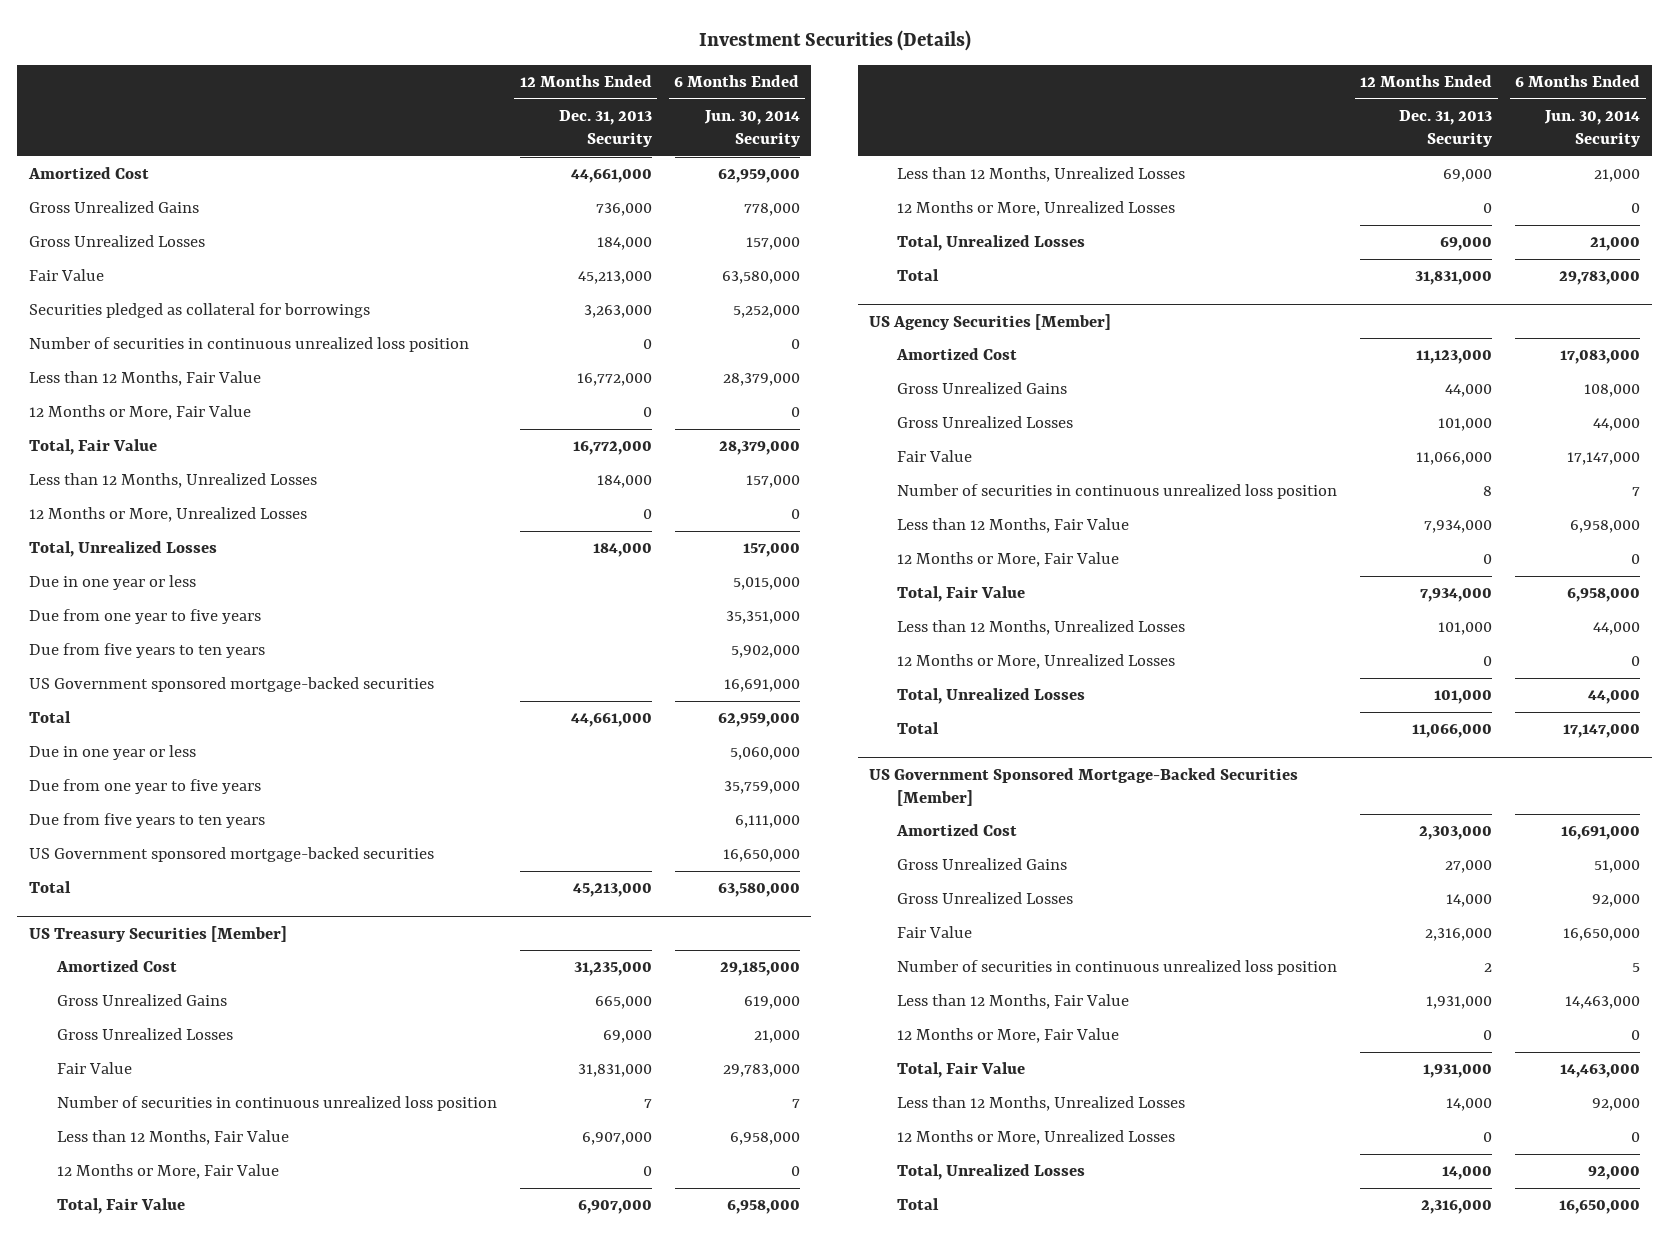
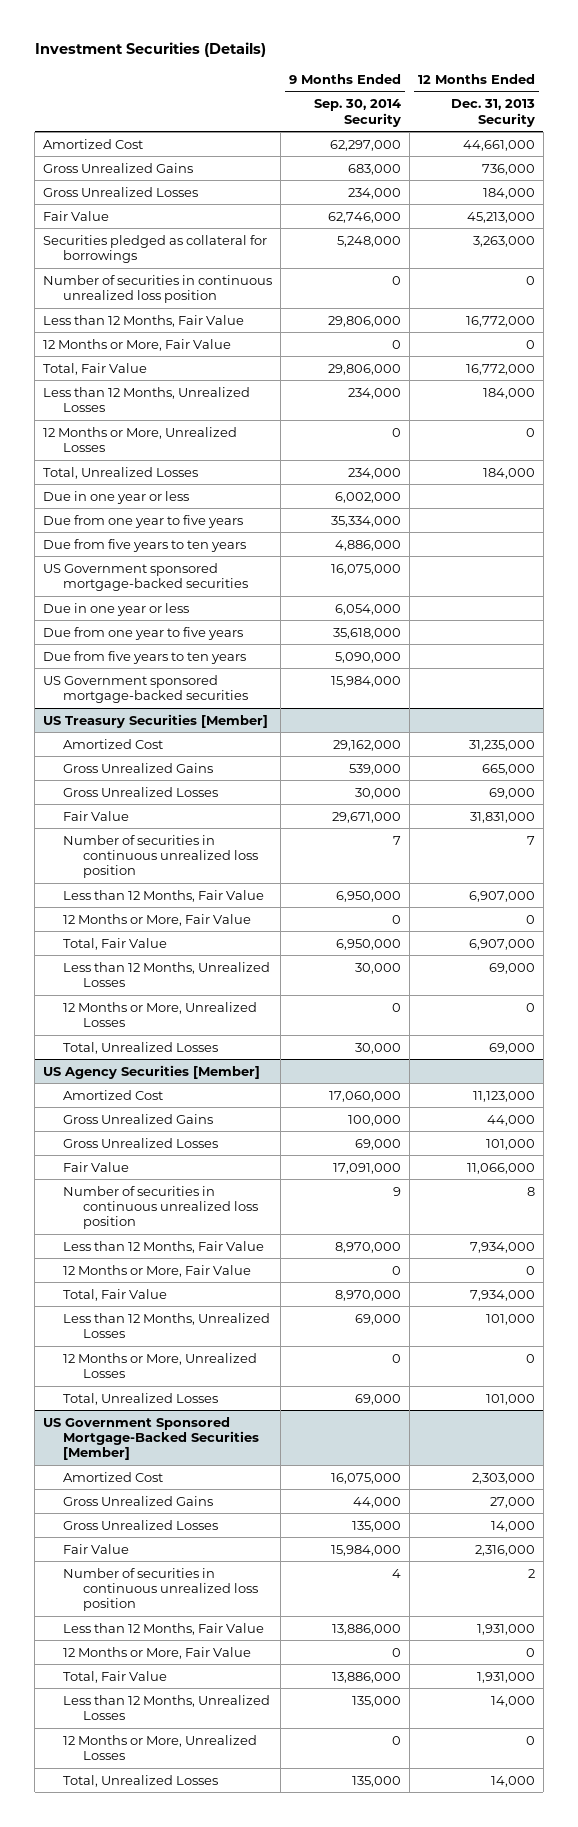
- | 12 Months Ended Dec. 31, 2013 Security | 6 Months Ended Jun. 30, 2014 Security
+ | 9 Months Ended Sep. 30, 2014 Security | 12 Months Ended Dec. 31, 2013 Security
- Total | 44,661,000 | 62,959,000
- Total | 45,213,000 | 63,580,000
@ US Treasury Securities [Member]
- Total | 31,831,000 | 29,783,000
@ US Agency Securities [Member]
- Total | 11,066,000 | 17,147,000
@ US Government Sponsored Mortgage-Backed Securities [Member]
- Total | 2,316,000 | 16,650,000

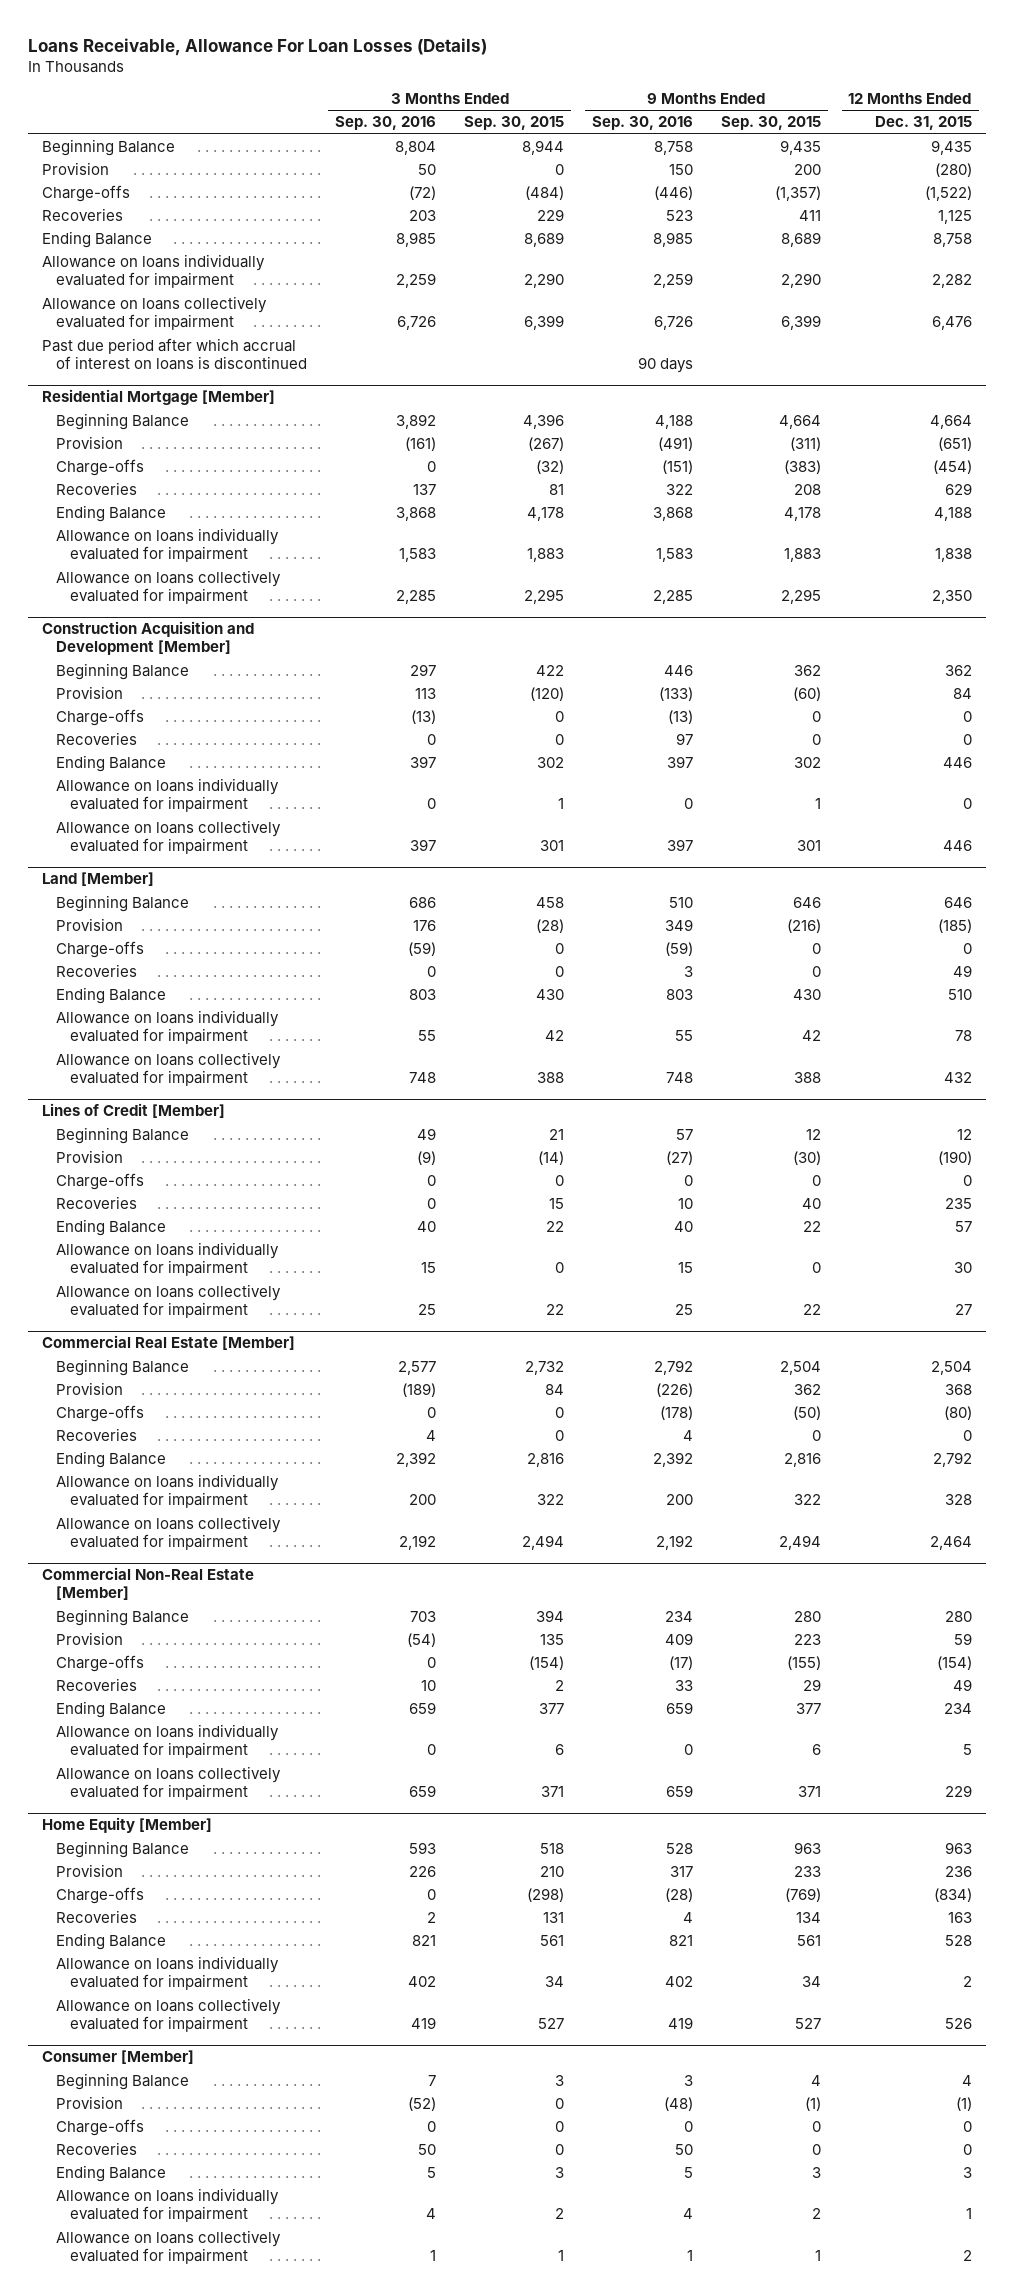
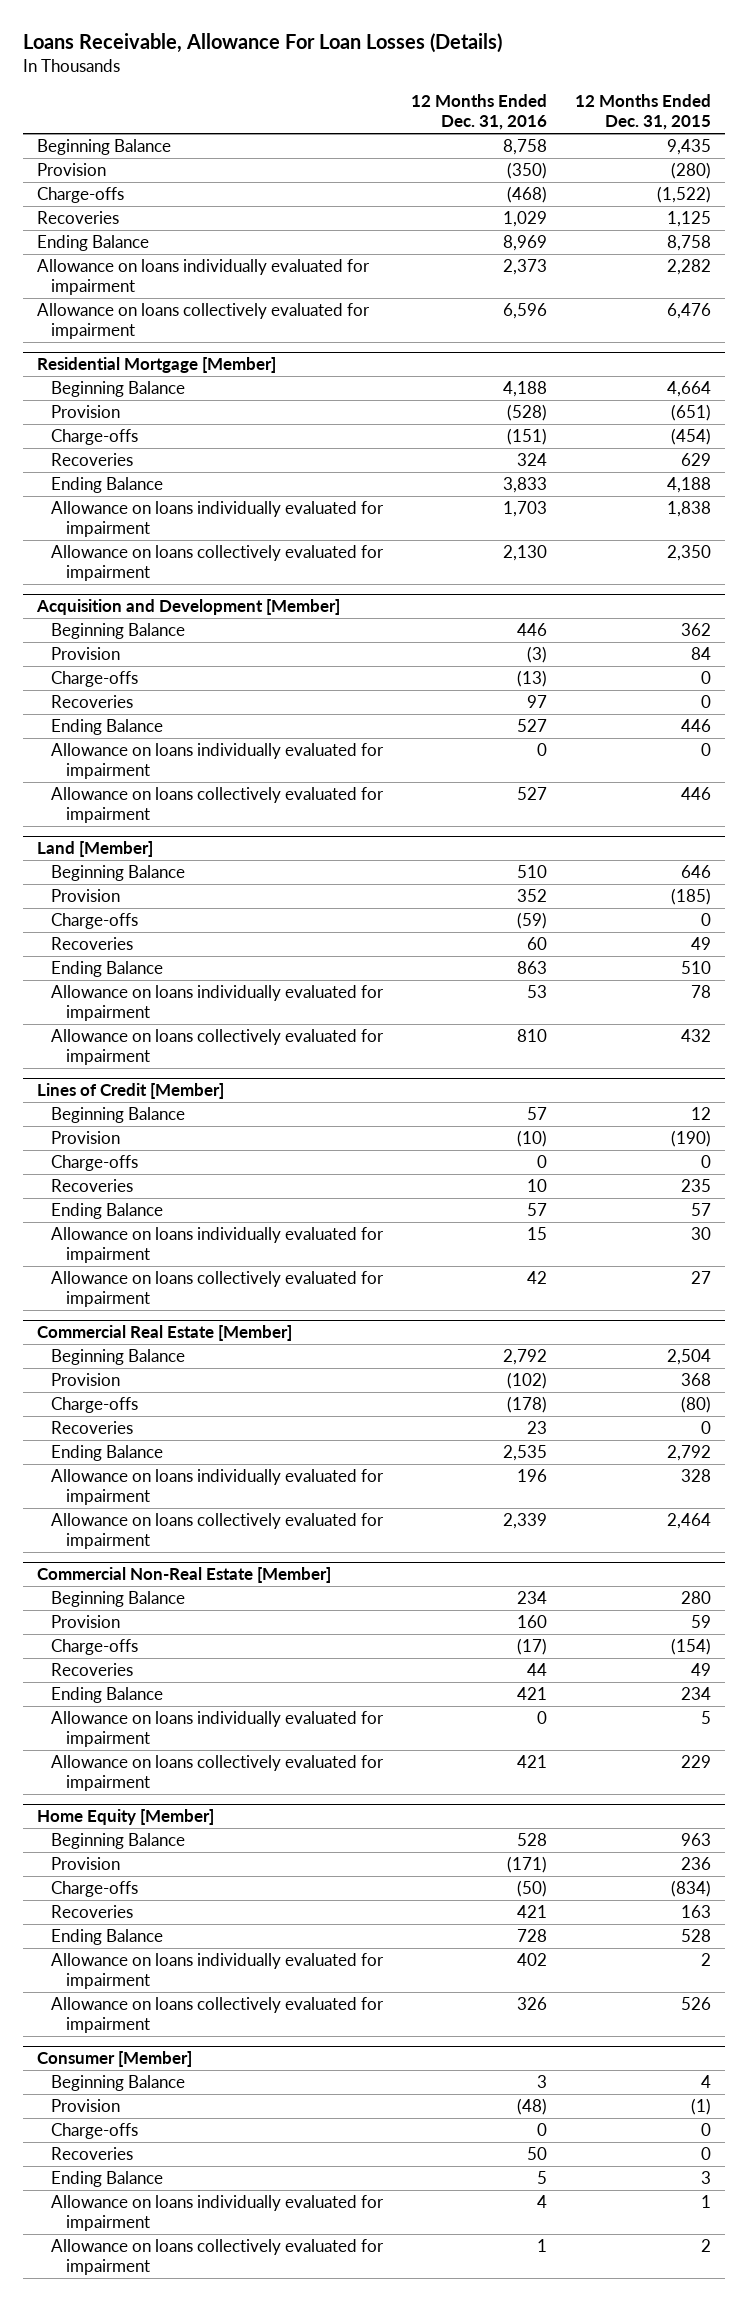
- | 3 Months Ended Sep. 30, 2016 | 3 Months Ended Sep. 30, 2015 | 9 Months Ended Sep. 30, 2016 | 9 Months Ended Sep. 30, 2015 | 12 Months Ended Dec. 31, 2015
+ | 12 Months Ended Dec. 31, 2016 | 12 Months Ended Dec. 31, 2015
- Past due period after which accrual of interest on loans is discontinued | | | 90 days | |
- Construction Acquisition and Development [Member]
+ Acquisition and Development [Member]

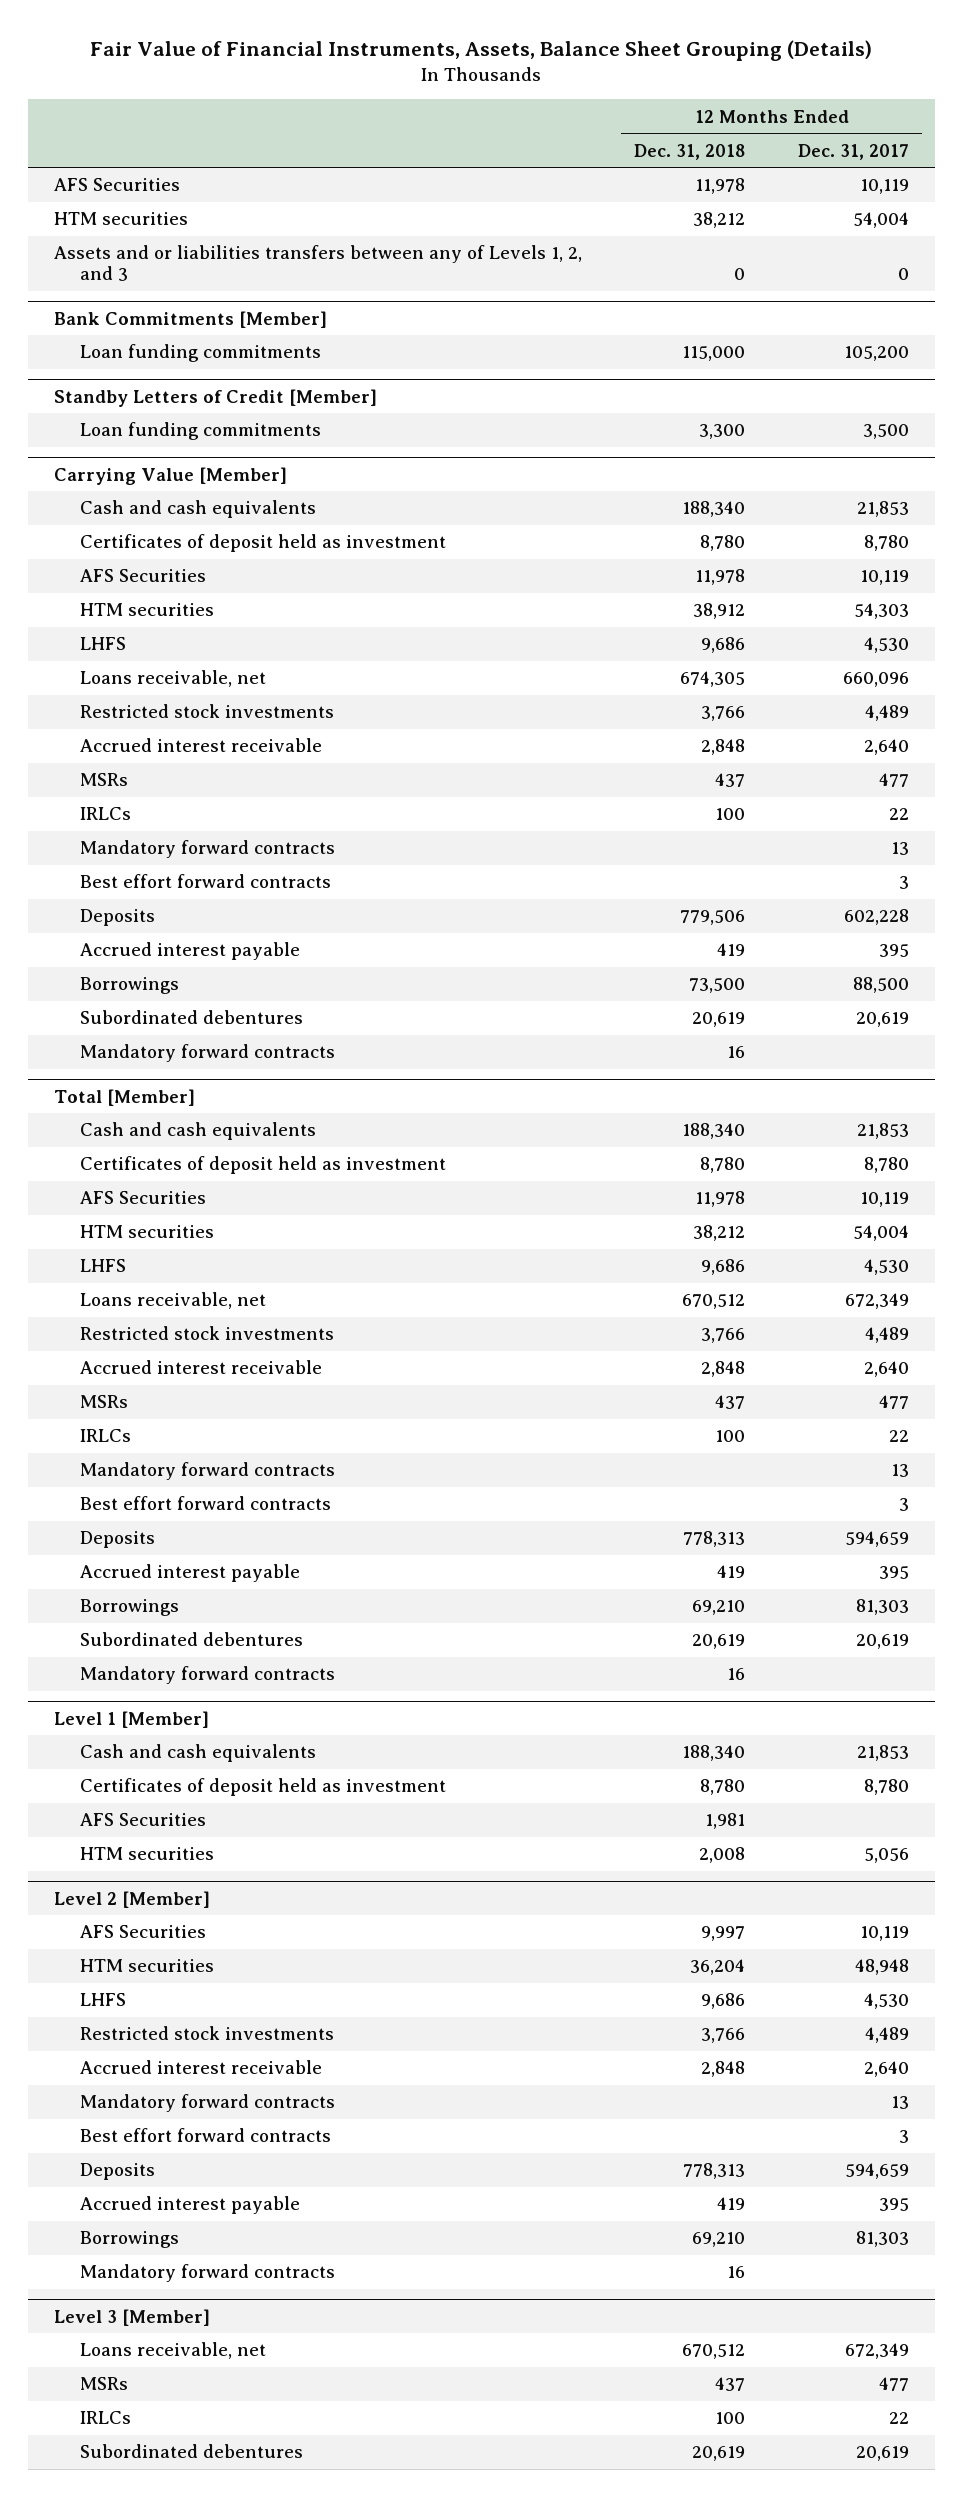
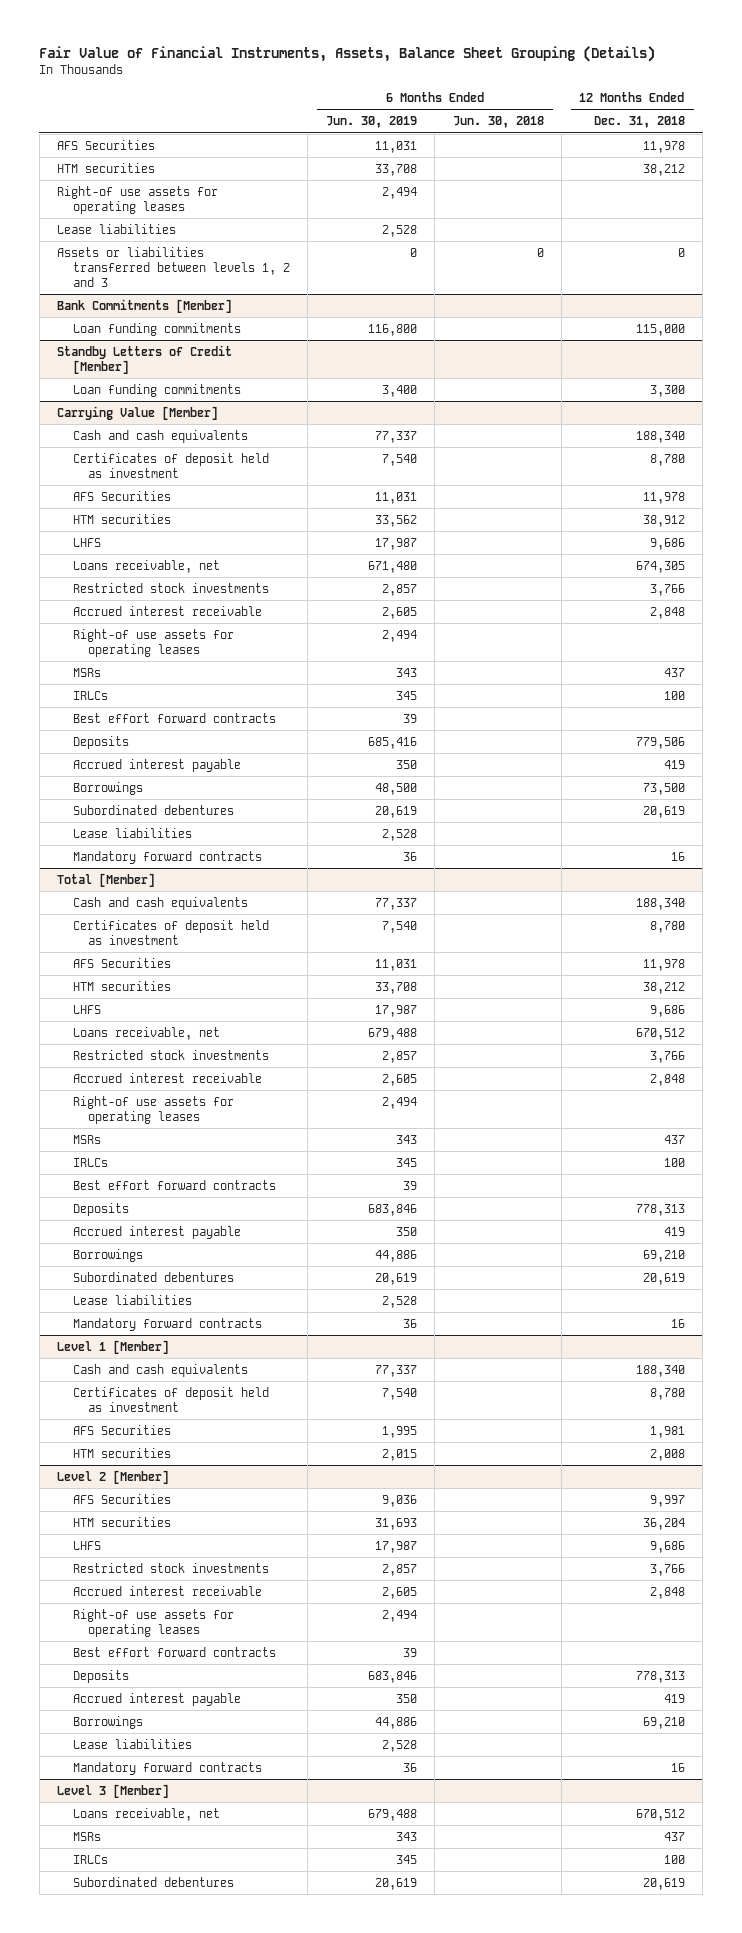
- | 12 Months Ended Dec. 31, 2018 | 12 Months Ended Dec. 31, 2017
+ | 6 Months Ended Jun. 30, 2019 | 6 Months Ended Jun. 30, 2018 | 12 Months Ended Dec. 31, 2018
- Assets and or liabilities transfers between any of Levels 1, 2, and 3 | 0 | 0
+ Right-of use assets for operating leases | 2,494 | |
+ Lease liabilities | 2,528 | |
+ Assets or liabilities transferred between levels 1, 2 and 3 | 0 | 0 | 0
@ Carrying Value [Member]
+ Right-of use assets for operating leases | 2,494 | |
- Mandatory forward contracts | | 13
+ Lease liabilities | 2,528 | |
@ Total [Member]
+ Right-of use assets for operating leases | 2,494 | |
- Mandatory forward contracts | | 13
+ Lease liabilities | 2,528 | |
@ Level 2 [Member]
- Mandatory forward contracts | | 13
+ Right-of use assets for operating leases | 2,494 | |
+ Lease liabilities | 2,528 | |

